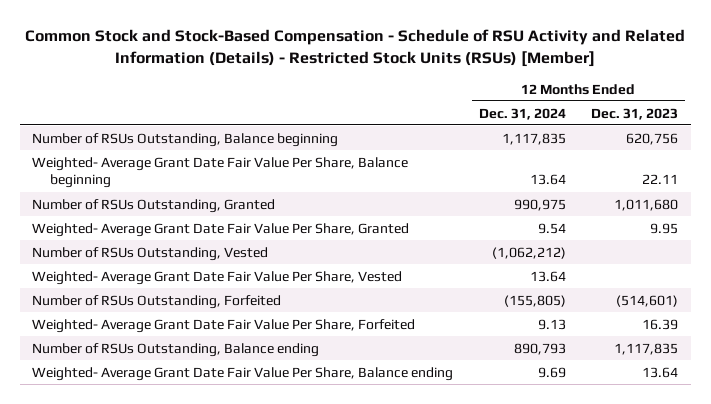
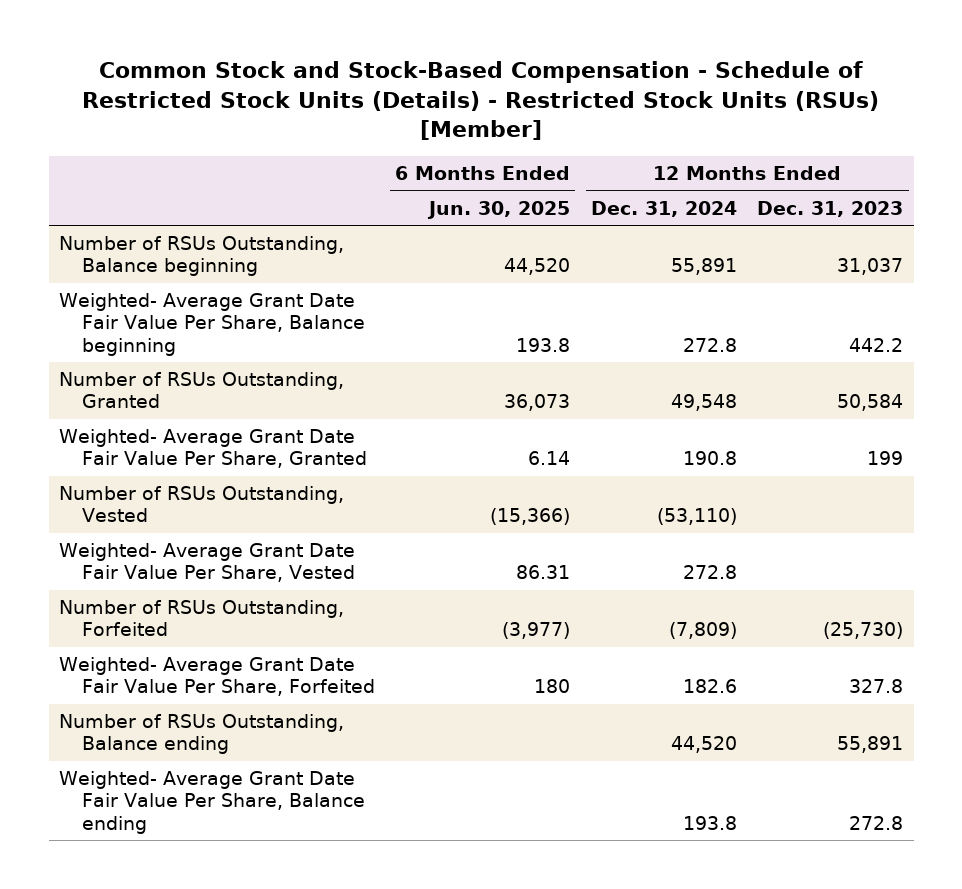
- Common Stock and Stock-Based Compensation - Schedule of RSU Activity and Related Information (Details) - Restricted Stock Units (RSUs) [Member]
+ Common Stock and Stock-Based Compensation - Schedule of Restricted Stock Units (Details) - Restricted Stock Units (RSUs) [Member]
- | 12 Months Ended Dec. 31, 2024 | 12 Months Ended Dec. 31, 2023
+ | 6 Months Ended Jun. 30, 2025 | 12 Months Ended Dec. 31, 2024 | 12 Months Ended Dec. 31, 2023
- Number of RSUs Outstanding, Balance beginning | 1,117,835 | 620,756
- Weighted- Average Grant Date Fair Value Per Share, Balance beginning | 13.64 | 22.11
- Number of RSUs Outstanding, Granted | 990,975 | 1,011,680
- Weighted- Average Grant Date Fair Value Per Share, Granted | 9.54 | 9.95
- Number of RSUs Outstanding, Vested | (1,062,212) |
- Weighted- Average Grant Date Fair Value Per Share, Vested | 13.64 |
- Number of RSUs Outstanding, Forfeited | (155,805) | (514,601)
- Weighted- Average Grant Date Fair Value Per Share, Forfeited | 9.13 | 16.39
- Number of RSUs Outstanding, Balance ending | 890,793 | 1,117,835
- Weighted- Average Grant Date Fair Value Per Share, Balance ending | 9.69 | 13.64
+ Number of RSUs Outstanding, Balance beginning | 44,520 | 55,891 | 31,037
+ Weighted- Average Grant Date Fair Value Per Share, Balance beginning | 193.8 | 272.8 | 442.2
+ Number of RSUs Outstanding, Granted | 36,073 | 49,548 | 50,584
+ Weighted- Average Grant Date Fair Value Per Share, Granted | 6.14 | 190.8 | 199
+ Number of RSUs Outstanding, Vested | (15,366) | (53,110) |
+ Weighted- Average Grant Date Fair Value Per Share, Vested | 86.31 | 272.8 |
+ Number of RSUs Outstanding, Forfeited | (3,977) | (7,809) | (25,730)
+ Weighted- Average Grant Date Fair Value Per Share, Forfeited | 180 | 182.6 | 327.8
+ Number of RSUs Outstanding, Balance ending | | 44,520 | 55,891
+ Weighted- Average Grant Date Fair Value Per Share, Balance ending | | 193.8 | 272.8

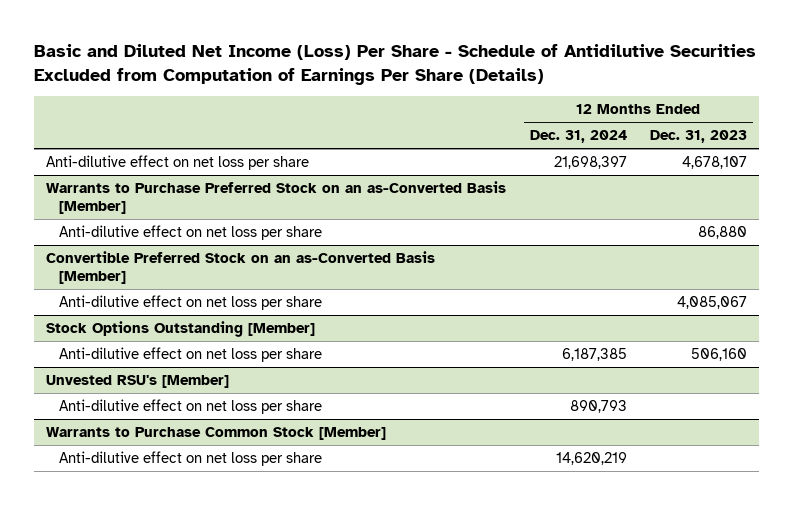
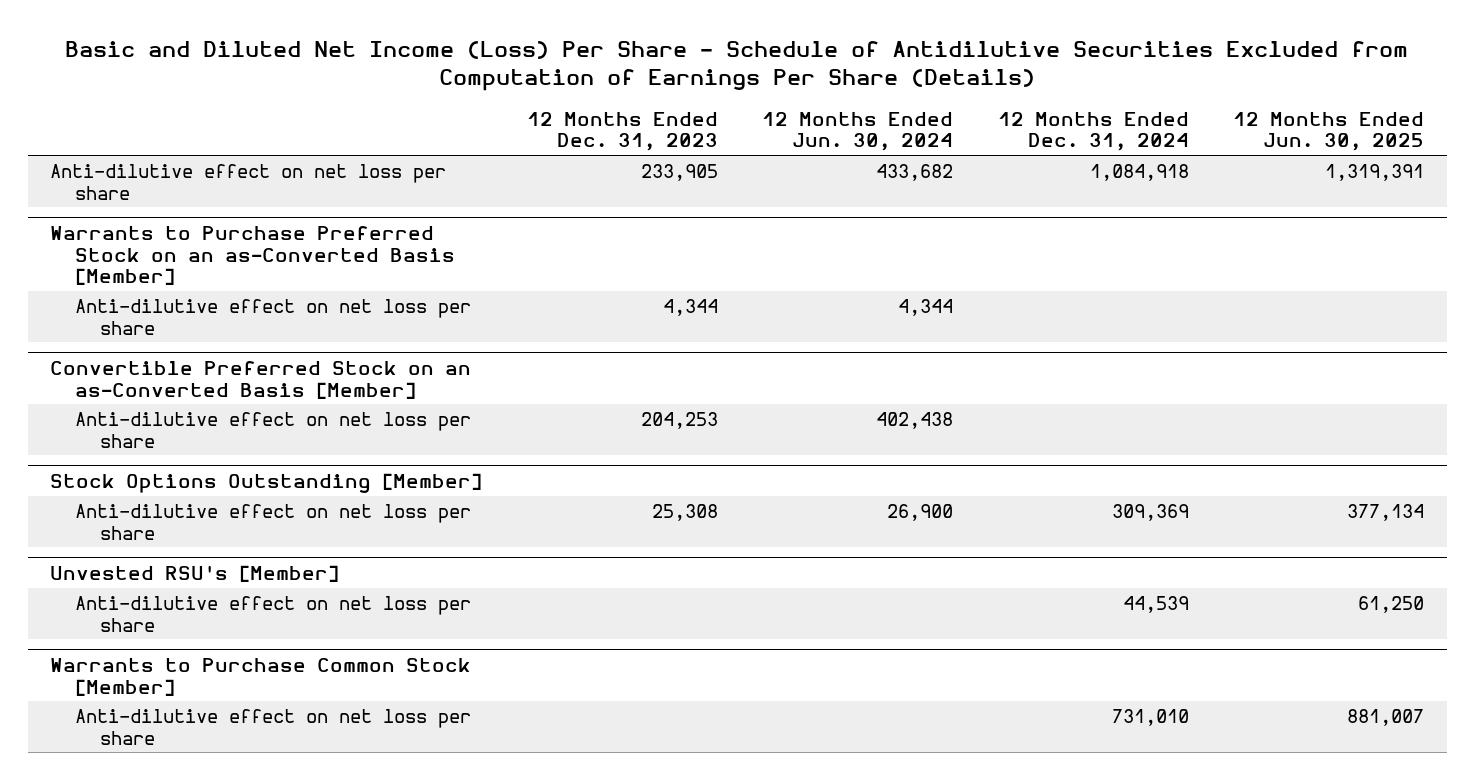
- | 12 Months Ended Dec. 31, 2024 | 12 Months Ended Dec. 31, 2023
+ | 12 Months Ended Dec. 31, 2023 | 12 Months Ended Jun. 30, 2024 | 12 Months Ended Dec. 31, 2024 | 12 Months Ended Jun. 30, 2025
- Anti-dilutive effect on net loss per share | 21,698,397 | 4,678,107
+ Anti-dilutive effect on net loss per share | 233,905 | 433,682 | 1,084,918 | 1,319,391
@ Warrants to Purchase Preferred Stock on an as-Converted Basis [Member]
- Anti-dilutive effect on net loss per share | | 86,880
+ Anti-dilutive effect on net loss per share | 4,344 | 4,344 | |
@ Convertible Preferred Stock on an as-Converted Basis [Member]
- Anti-dilutive effect on net loss per share | | 4,085,067
+ Anti-dilutive effect on net loss per share | 204,253 | 402,438 | |
@ Stock Options Outstanding [Member]
- Anti-dilutive effect on net loss per share | 6,187,385 | 506,160
+ Anti-dilutive effect on net loss per share | 25,308 | 26,900 | 309,369 | 377,134
@ Unvested RSU's [Member]
- Anti-dilutive effect on net loss per share | 890,793 |
+ Anti-dilutive effect on net loss per share | | | 44,539 | 61,250
@ Warrants to Purchase Common Stock [Member]
- Anti-dilutive effect on net loss per share | 14,620,219 |
+ Anti-dilutive effect on net loss per share | | | 731,010 | 881,007

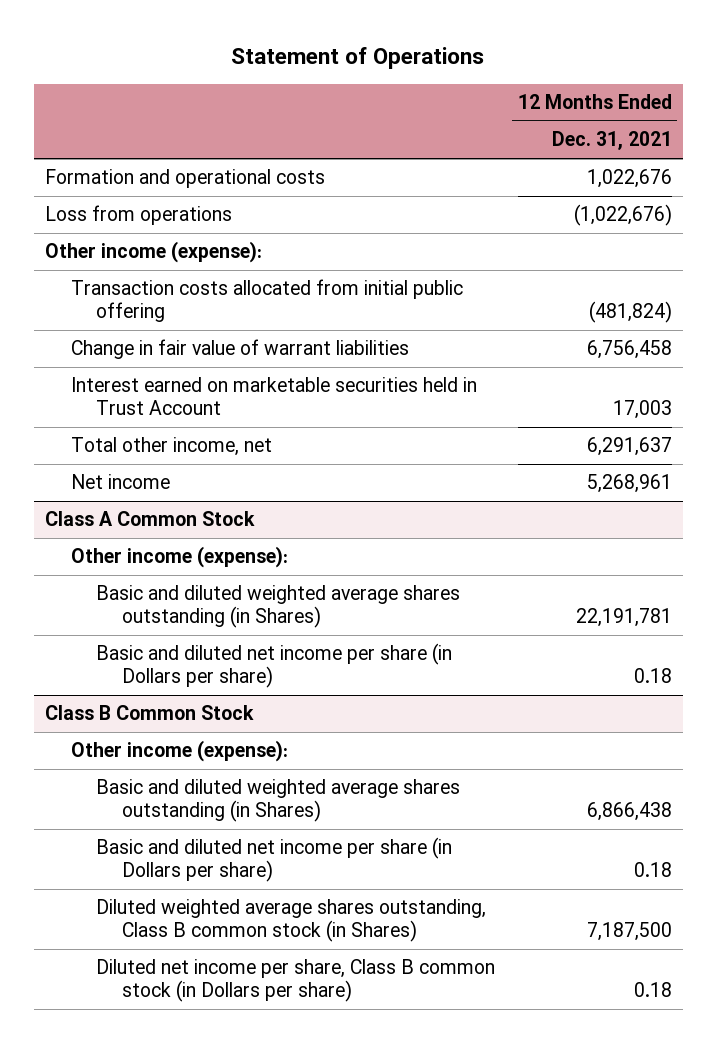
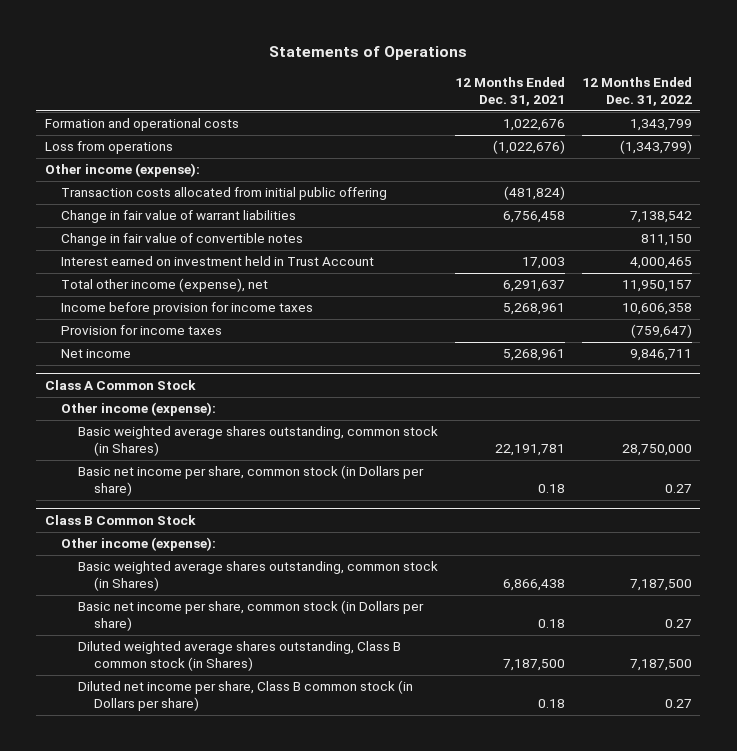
- Statement of Operations
+ Statements of Operations
- | 12 Months Ended Dec. 31, 2021
+ | 12 Months Ended Dec. 31, 2021 | 12 Months Ended Dec. 31, 2022
- Interest earned on marketable securities held in Trust Account | 17,003
- Total other income, net | 6,291,637
+ Change in fair value of convertible notes | | 811,150
+ Interest earned on investment held in Trust Account | 17,003 | 4,000,465
+ Total other income (expense), net | 6,291,637 | 11,950,157
+ Income before provision for income taxes | 5,268,961 | 10,606,358
+ Provision for income taxes | | (759,647)
@ Class A Common Stock
- Basic and diluted weighted average shares outstanding (in Shares) | 22,191,781
- Basic and diluted net income per share (in Dollars per share) | 0.18
+ Basic weighted average shares outstanding, common stock (in Shares) | 22,191,781 | 28,750,000
+ Basic net income per share, common stock (in Dollars per share) | 0.18 | 0.27
@ Class B Common Stock
- Basic and diluted weighted average shares outstanding (in Shares) | 6,866,438
- Basic and diluted net income per share (in Dollars per share) | 0.18
+ Basic weighted average shares outstanding, common stock (in Shares) | 6,866,438 | 7,187,500
+ Basic net income per share, common stock (in Dollars per share) | 0.18 | 0.27

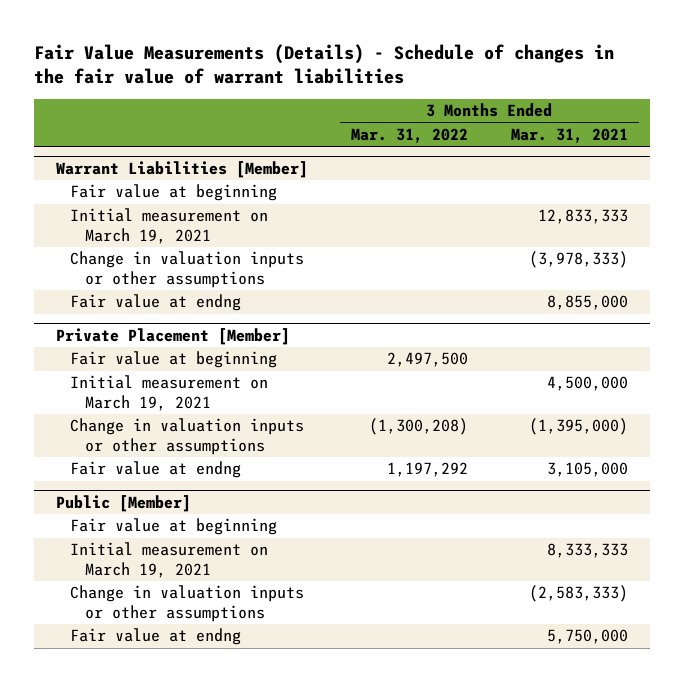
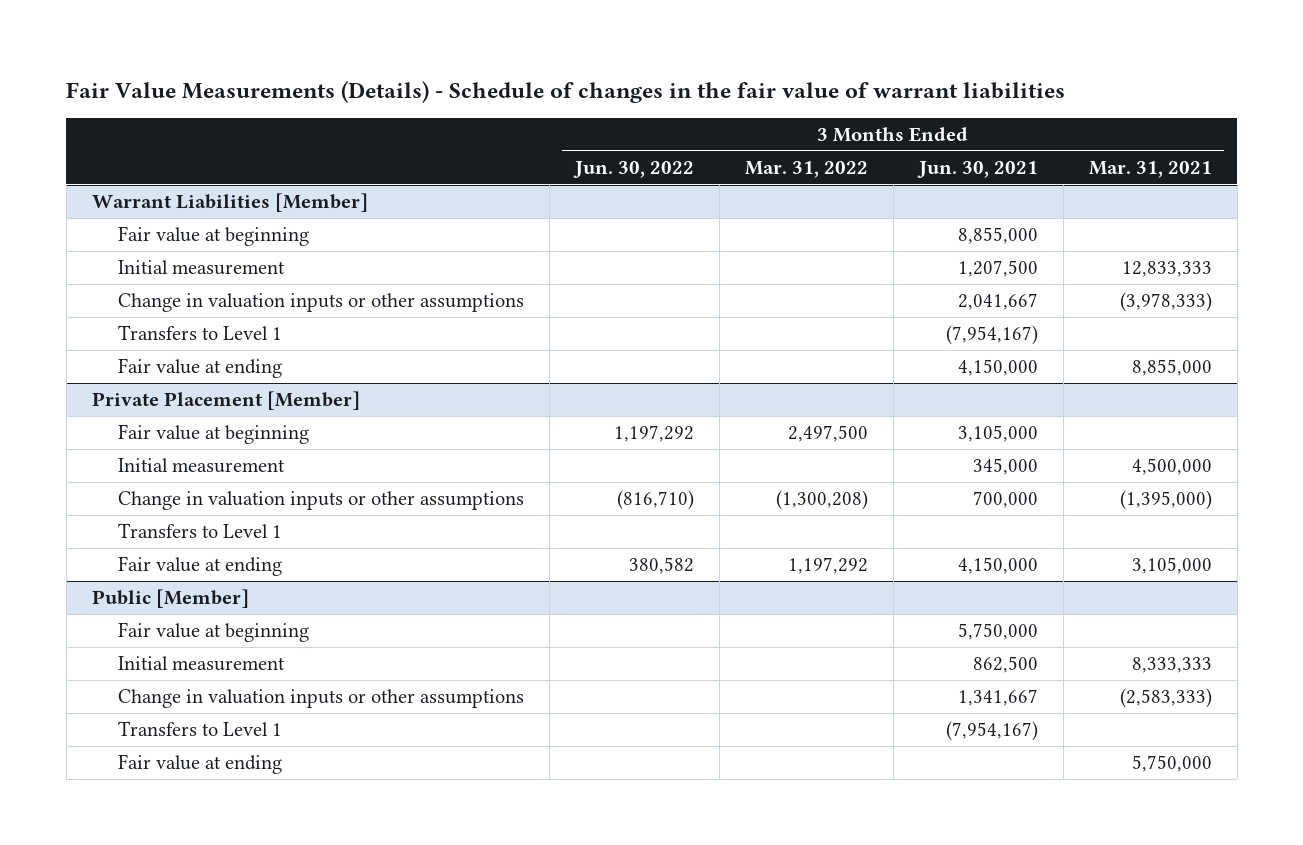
- | 3 Months Ended Mar. 31, 2022 | 3 Months Ended Mar. 31, 2021
+ | 3 Months Ended Jun. 30, 2022 | 3 Months Ended Mar. 31, 2022 | 3 Months Ended Jun. 30, 2021 | 3 Months Ended Mar. 31, 2021
@ Warrant Liabilities [Member]
- Initial measurement on March 19, 2021 | | 12,833,333
+ Initial measurement | | | 1,207,500 | 12,833,333
- Fair value at endng | | 8,855,000
+ Transfers to Level 1 | | | (7,954,167) |
+ Fair value at ending | | | 4,150,000 | 8,855,000
@ Private Placement [Member]
- Initial measurement on March 19, 2021 | | 4,500,000
+ Initial measurement | | | 345,000 | 4,500,000
- Fair value at endng | 1,197,292 | 3,105,000
+ Transfers to Level 1
+ Fair value at ending | 380,582 | 1,197,292 | 4,150,000 | 3,105,000
@ Public [Member]
- Initial measurement on March 19, 2021 | | 8,333,333
+ Initial measurement | | | 862,500 | 8,333,333
- Fair value at endng | | 5,750,000
+ Transfers to Level 1 | | | (7,954,167) |
+ Fair value at ending | | | | 5,750,000

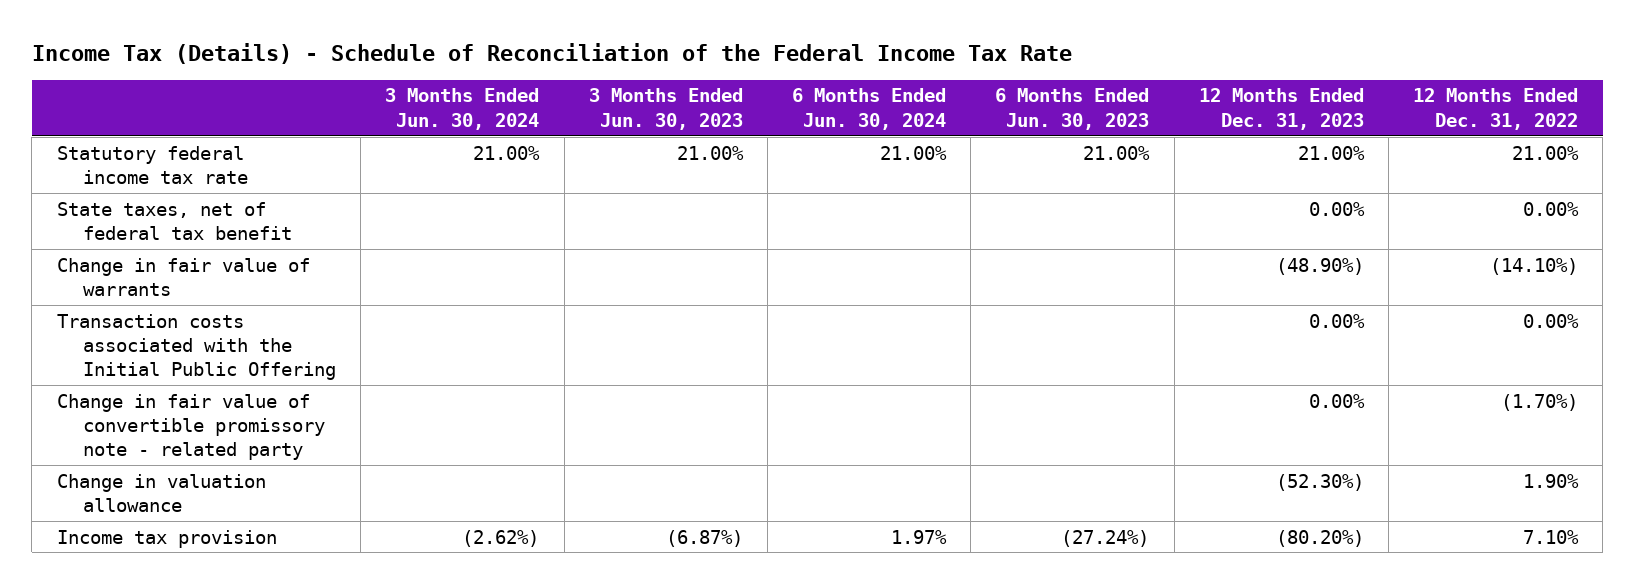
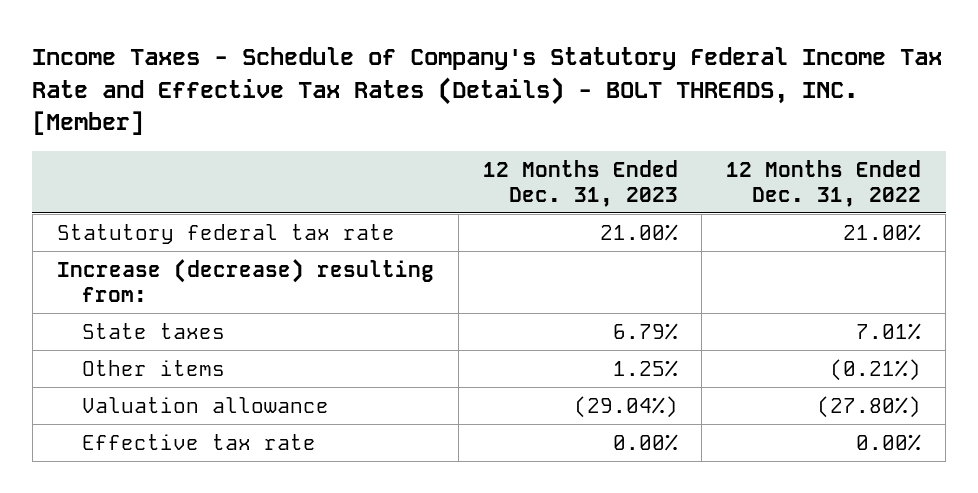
- Income Tax (Details) - Schedule of Reconciliation of the Federal Income Tax Rate
+ Income Taxes - Schedule of Company's Statutory Federal Income Tax Rate and Effective Tax Rates (Details) - BOLT THREADS, INC. [Member]
- | 3 Months Ended Jun. 30, 2024 | 3 Months Ended Jun. 30, 2023 | 6 Months Ended Jun. 30, 2024 | 6 Months Ended Jun. 30, 2023 | 12 Months Ended Dec. 31, 2023 | 12 Months Ended Dec. 31, 2022
+ | 12 Months Ended Dec. 31, 2023 | 12 Months Ended Dec. 31, 2022
- Statutory federal income tax rate | 21.00% | 21.00% | 21.00% | 21.00% | 21.00% | 21.00%
- State taxes, net of federal tax benefit | | | | | 0.00% | 0.00%
- Change in fair value of warrants | | | | | (48.90%) | (14.10%)
- Transaction costs associated with the Initial Public Offering | | | | | 0.00% | 0.00%
- Change in fair value of convertible promissory note - related party | | | | | 0.00% | (1.70%)
- Change in valuation allowance | | | | | (52.30%) | 1.90%
- Income tax provision | (2.62%) | (6.87%) | 1.97% | (27.24%) | (80.20%) | 7.10%
+ Statutory federal tax rate | 21.00% | 21.00%
+ Increase (decrease) resulting from:
+ State taxes | 6.79% | 7.01%
+ Other items | 1.25% | (0.21%)
+ Valuation allowance | (29.04%) | (27.80%)
+ Effective tax rate | 0.00% | 0.00%

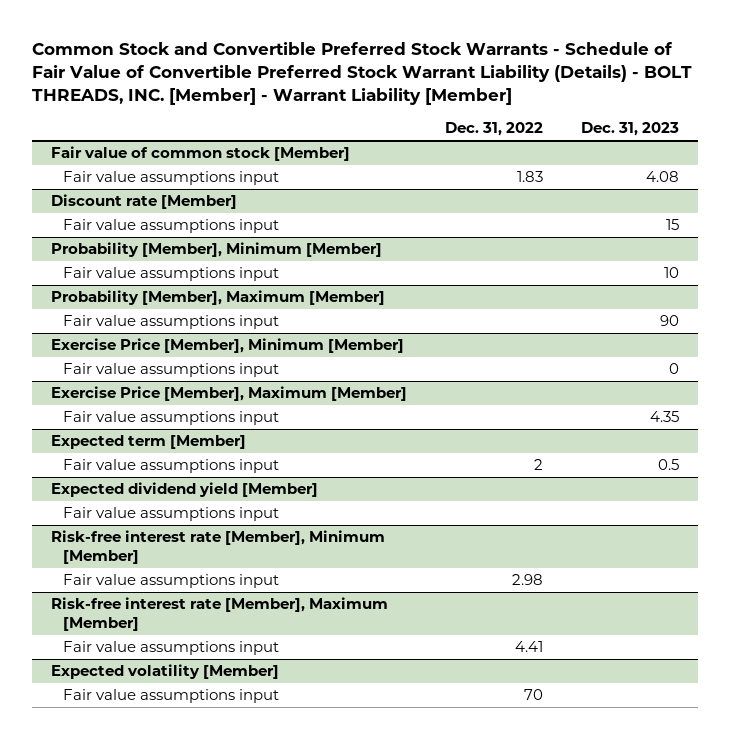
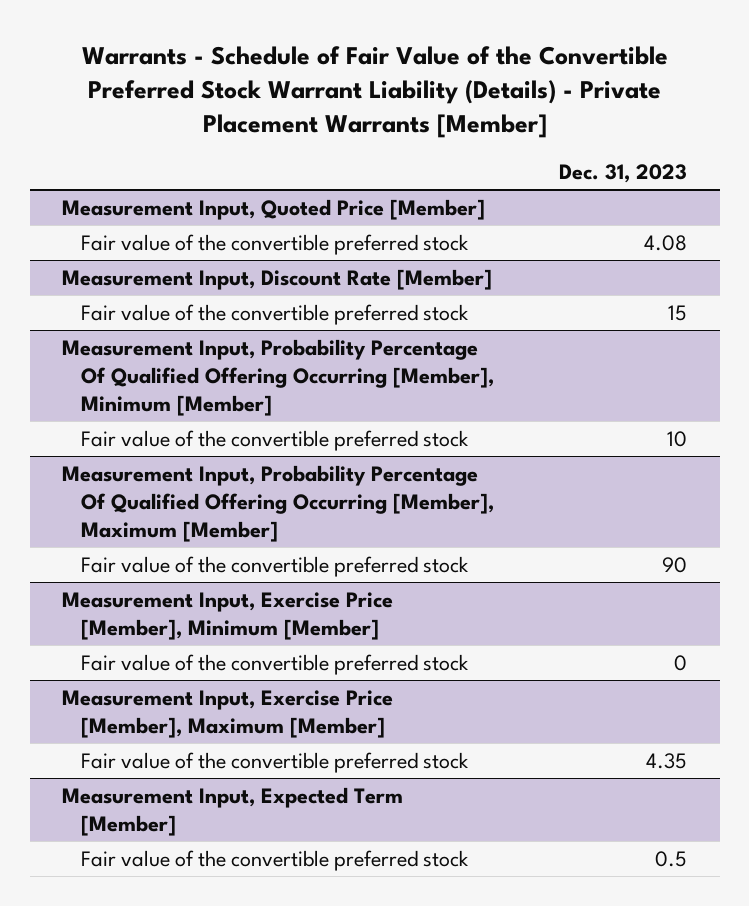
- Common Stock and Convertible Preferred Stock Warrants - Schedule of Fair Value of Convertible Preferred Stock Warrant Liability (Details) - BOLT THREADS, INC. [Member] - Warrant Liability [Member]
+ Warrants - Schedule of Fair Value of the Convertible Preferred Stock Warrant Liability (Details) - Private Placement Warrants [Member]
- | Dec. 31, 2022 | Dec. 31, 2023
+ | Dec. 31, 2023
- Fair value of common stock [Member]
- Fair value assumptions input | 1.83 | 4.08
- Discount rate [Member]
- Fair value assumptions input | | 15
- Probability [Member], Minimum [Member]
- Fair value assumptions input | | 10
- Probability [Member], Maximum [Member]
- Fair value assumptions input | | 90
- Exercise Price [Member], Minimum [Member]
- Fair value assumptions input | | 0
- Exercise Price [Member], Maximum [Member]
- Fair value assumptions input | | 4.35
- Expected term [Member]
- Fair value assumptions input | 2 | 0.5
- Expected dividend yield [Member]
- Fair value assumptions input
- Risk-free interest rate [Member], Minimum [Member]
- Fair value assumptions input | 2.98 |
- Risk-free interest rate [Member], Maximum [Member]
- Fair value assumptions input | 4.41 |
- Expected volatility [Member]
- Fair value assumptions input | 70 |
+ Measurement Input, Quoted Price [Member]
+ Fair value of the convertible preferred stock | 4.08
+ Measurement Input, Discount Rate [Member]
+ Fair value of the convertible preferred stock | 15
+ Measurement Input, Probability Percentage Of Qualified Offering Occurring [Member], Minimum [Member]
+ Fair value of the convertible preferred stock | 10
+ Measurement Input, Probability Percentage Of Qualified Offering Occurring [Member], Maximum [Member]
+ Fair value of the convertible preferred stock | 90
+ Measurement Input, Exercise Price [Member], Minimum [Member]
+ Fair value of the convertible preferred stock | 0
+ Measurement Input, Exercise Price [Member], Maximum [Member]
+ Fair value of the convertible preferred stock | 4.35
+ Measurement Input, Expected Term [Member]
+ Fair value of the convertible preferred stock | 0.5

